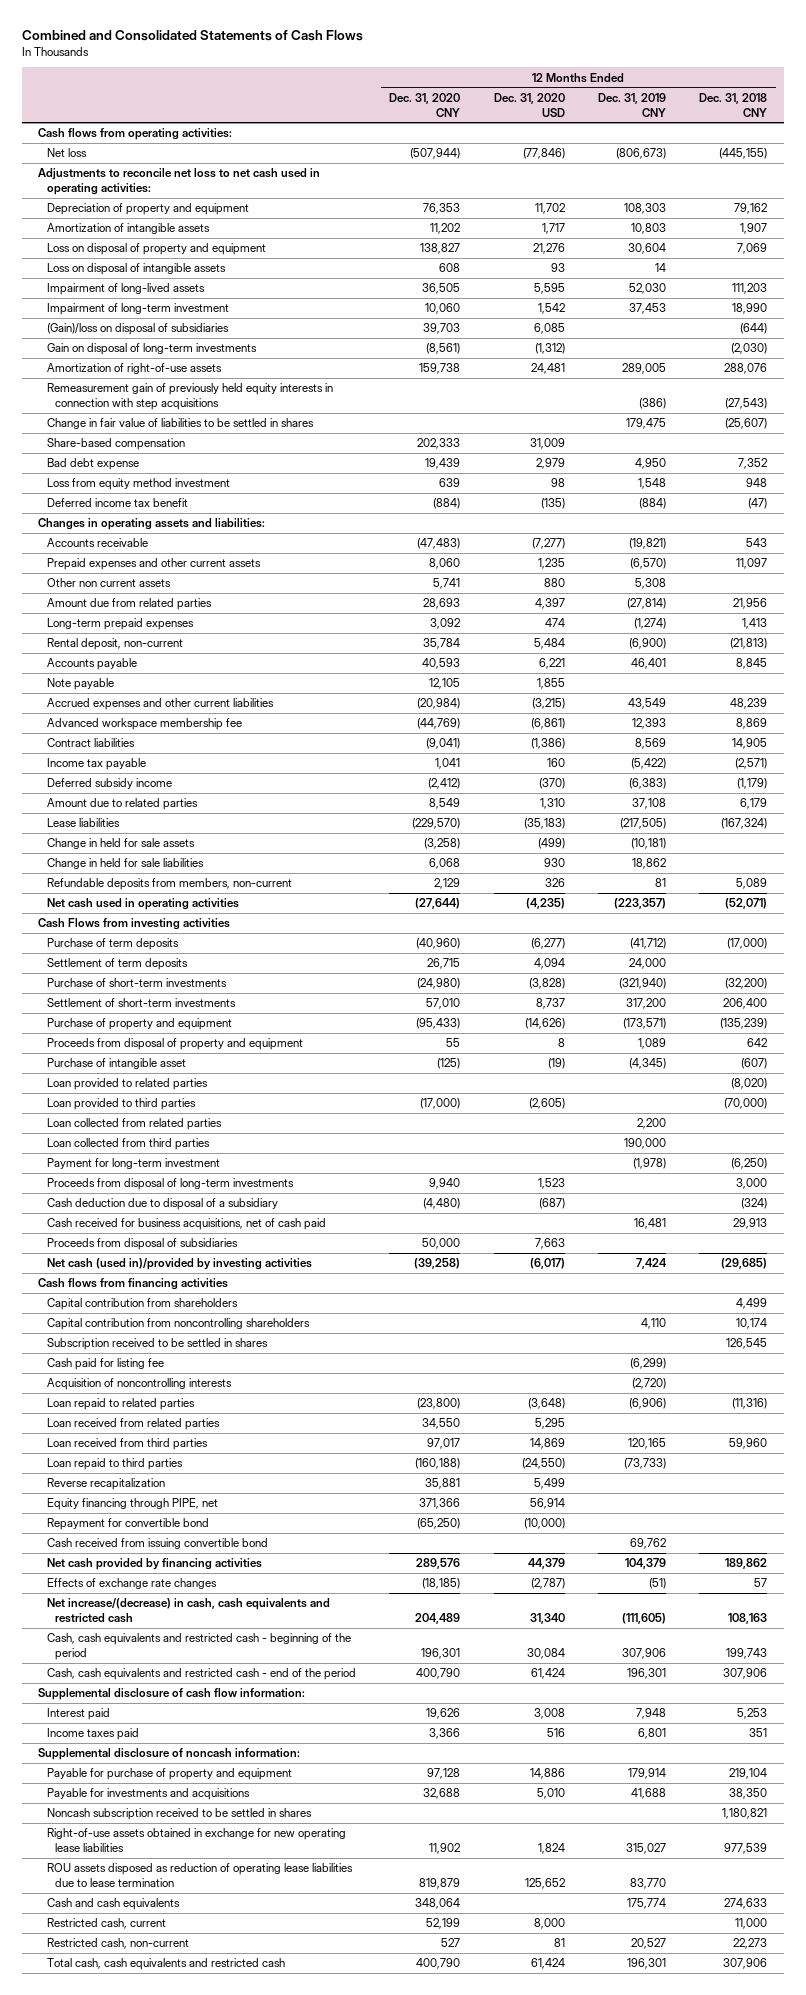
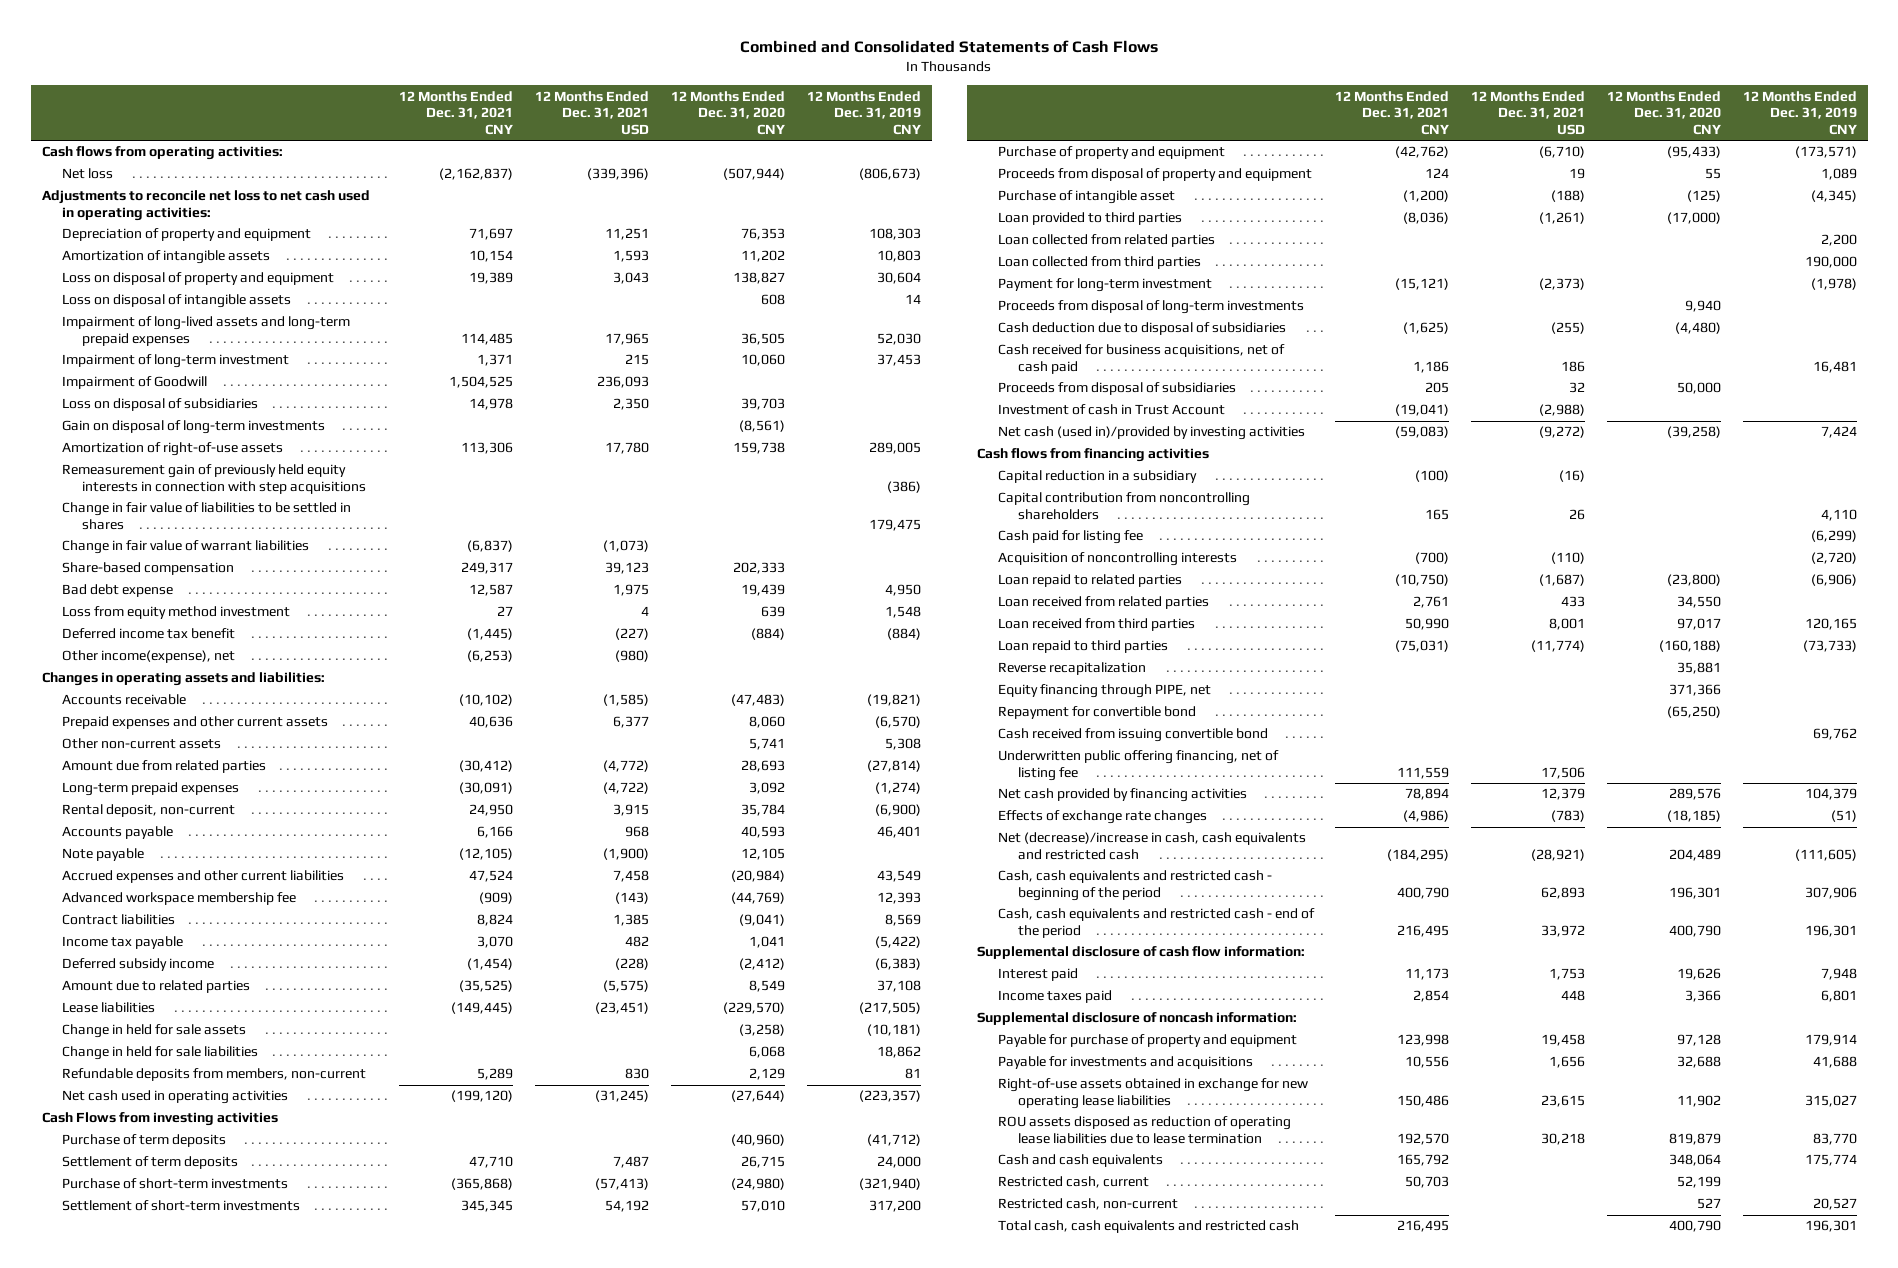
- | 12 Months Ended Dec. 31, 2020 CNY | 12 Months Ended Dec. 31, 2020 USD | 12 Months Ended Dec. 31, 2019 CNY | 12 Months Ended Dec. 31, 2018 CNY
+ | 12 Months Ended Dec. 31, 2021 CNY | 12 Months Ended Dec. 31, 2021 USD | 12 Months Ended Dec. 31, 2020 CNY | 12 Months Ended Dec. 31, 2019 CNY
- Impairment of long-lived assets | 36,505 | 5,595 | 52,030 | 111,203
+ Impairment of long-lived assets and long-term prepaid expenses | 114,485 | 17,965 | 36,505 | 52,030
- (Gain)/loss on disposal of subsidiaries | 39,703 | 6,085 | | (644)
+ Impairment of Goodwill | 1,504,525 | 236,093 | |
+ Loss on disposal of subsidiaries | 14,978 | 2,350 | 39,703 |
+ Change in fair value of warrant liabilities | (6,837) | (1,073) | |
+ Other income(expense), net | (6,253) | (980) | |
- Other non current assets | 5,741 | 880 | 5,308 |
+ Other non-current assets | | | 5,741 | 5,308
- Loan provided to related parties | | | | (8,020)
- Cash deduction due to disposal of a subsidiary | (4,480) | (687) | | (324)
+ Cash deduction due to disposal of subsidiaries | (1,625) | (255) | (4,480) |
+ Investment of cash in Trust Account | (19,041) | (2,988) | |
- Capital contribution from shareholders | | | | 4,499
+ Capital reduction in a subsidiary | (100) | (16) | |
- Subscription received to be settled in shares | | | | 126,545
+ Underwritten public offering financing, net of listing fee | 111,559 | 17,506 | |
- Net increase/(decrease) in cash, cash equivalents and restricted cash | 204,489 | 31,340 | (111,605) | 108,163
+ Net (decrease)/increase in cash, cash equivalents and restricted cash | (184,295) | (28,921) | 204,489 | (111,605)
- Noncash subscription received to be settled in shares | | | | 1,180,821

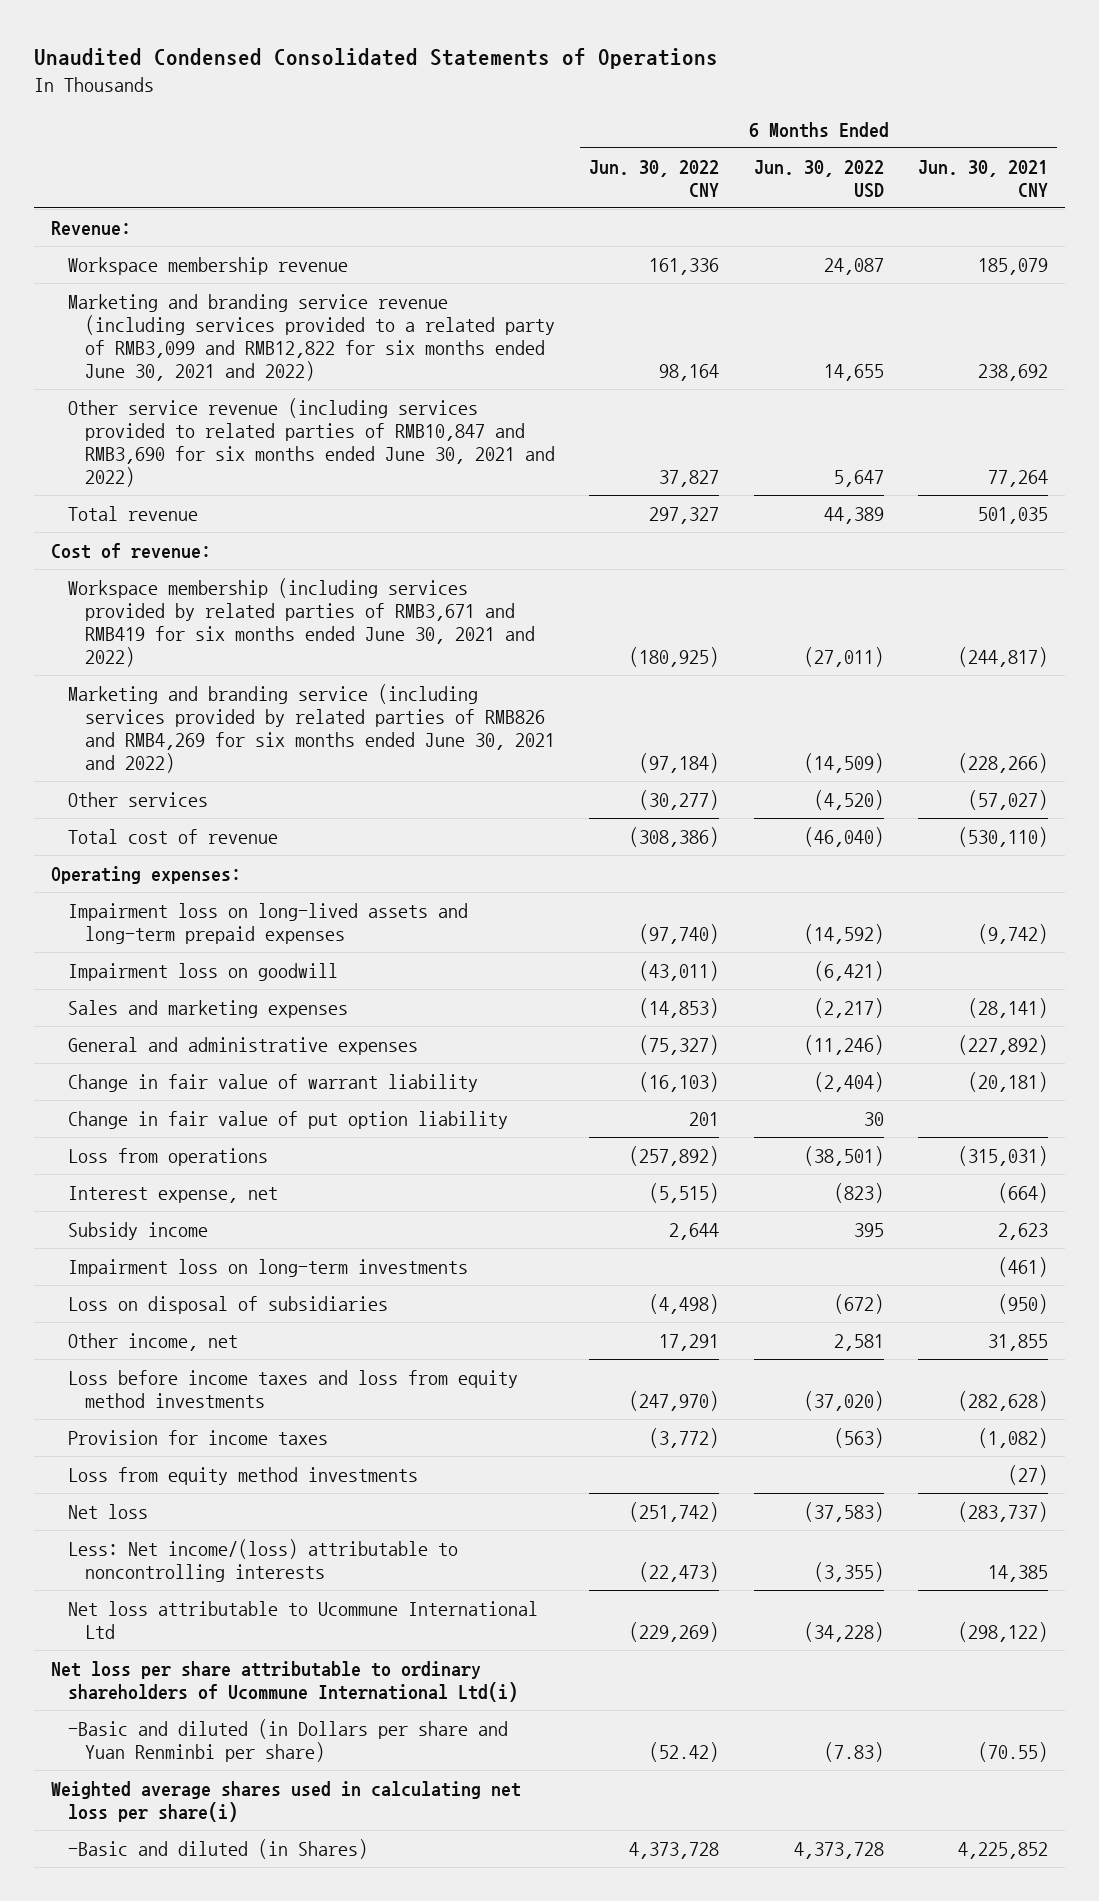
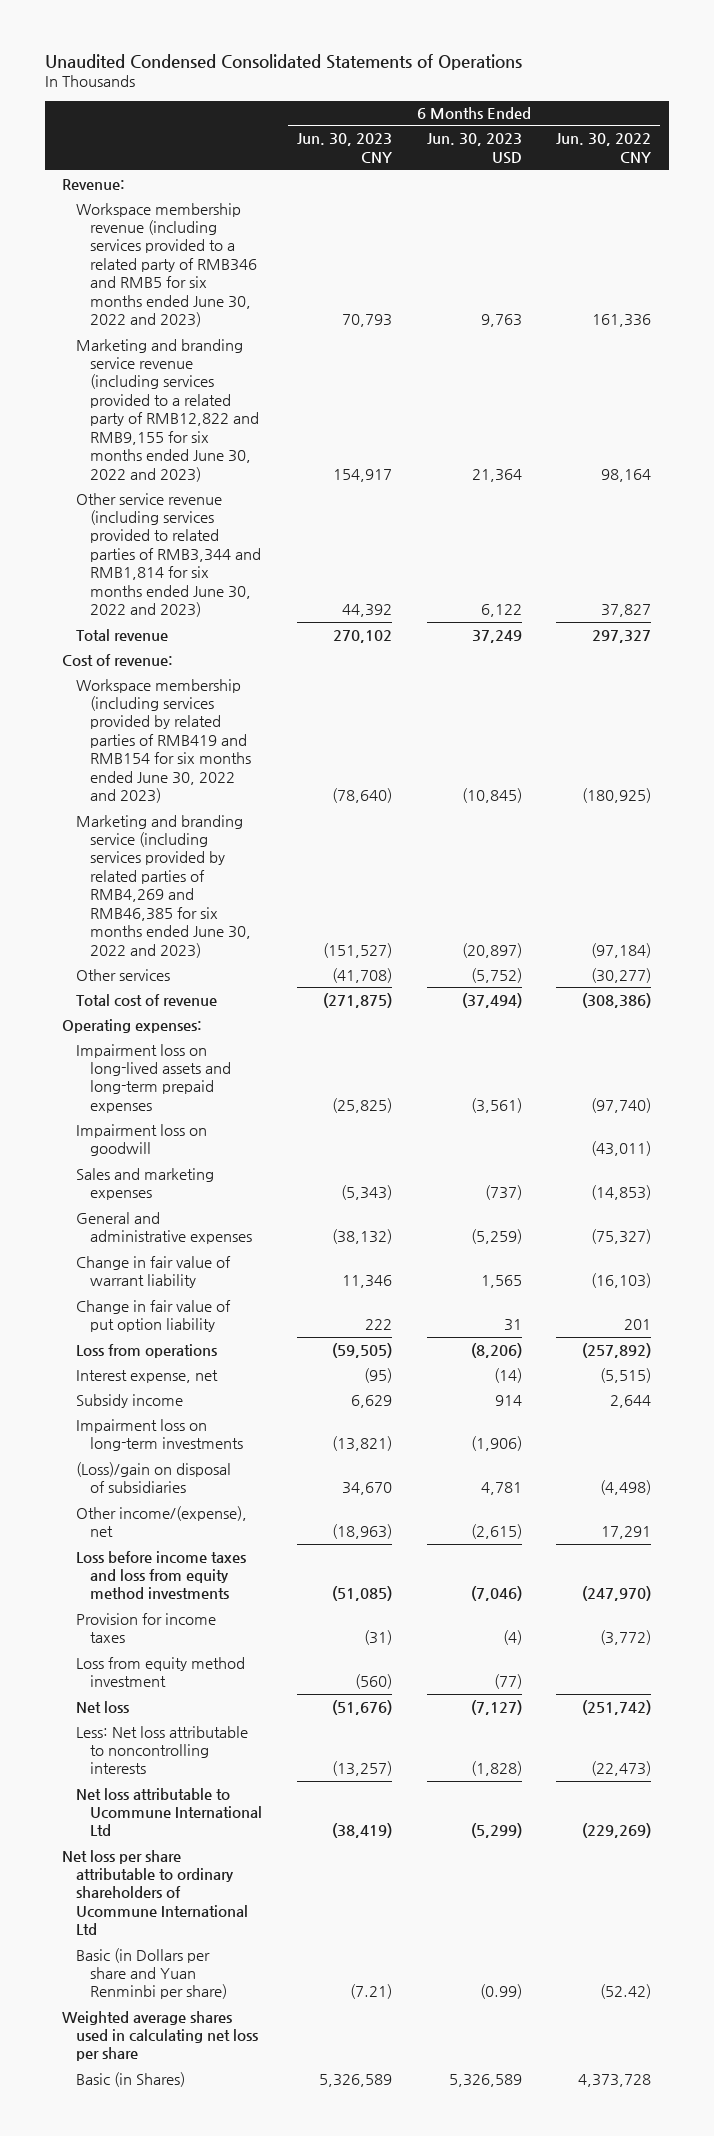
- | 6 Months Ended Jun. 30, 2022 CNY | 6 Months Ended Jun. 30, 2022 USD | 6 Months Ended Jun. 30, 2021 CNY
+ | 6 Months Ended Jun. 30, 2023 CNY | 6 Months Ended Jun. 30, 2023 USD | 6 Months Ended Jun. 30, 2022 CNY
- Workspace membership revenue | 161,336 | 24,087 | 185,079
- Marketing and branding service revenue (including services provided to a related party of RMB3,099 and RMB12,822 for six months ended June 30, 2021 and 2022) | 98,164 | 14,655 | 238,692
- Other service revenue (including services provided to related parties of RMB10,847 and RMB3,690 for six months ended June 30, 2021 and 2022) | 37,827 | 5,647 | 77,264
+ Workspace membership revenue (including services provided to a related party of RMB346 and RMB5 for six months ended June 30, 2022 and 2023) | 70,793 | 9,763 | 161,336
+ Marketing and branding service revenue (including services provided to a related party of RMB12,822 and RMB9,155 for six months ended June 30, 2022 and 2023) | 154,917 | 21,364 | 98,164
+ Other service revenue (including services provided to related parties of RMB3,344 and RMB1,814 for six months ended June 30, 2022 and 2023) | 44,392 | 6,122 | 37,827
- Workspace membership (including services provided by related parties of RMB3,671 and RMB419 for six months ended June 30, 2021 and 2022) | (180,925) | (27,011) | (244,817)
- Marketing and branding service (including services provided by related parties of RMB826 and RMB4,269 for six months ended June 30, 2021 and 2022) | (97,184) | (14,509) | (228,266)
+ Workspace membership (including services provided by related parties of RMB419 and RMB154 for six months ended June 30, 2022 and 2023) | (78,640) | (10,845) | (180,925)
+ Marketing and branding service (including services provided by related parties of RMB4,269 and RMB46,385 for six months ended June 30, 2022 and 2023) | (151,527) | (20,897) | (97,184)
- Loss on disposal of subsidiaries | (4,498) | (672) | (950)
- Other income, net | 17,291 | 2,581 | 31,855
+ (Loss)/gain on disposal of subsidiaries | 34,670 | 4,781 | (4,498)
+ Other income/(expense), net | (18,963) | (2,615) | 17,291
- Loss from equity method investments | | | (27)
+ Loss from equity method investment | (560) | (77) |
- Less: Net income/(loss) attributable to noncontrolling interests | (22,473) | (3,355) | 14,385
+ Less: Net loss attributable to noncontrolling interests | (13,257) | (1,828) | (22,473)
- Net loss per share attributable to ordinary shareholders of Ucommune International Ltd(i)
- -Basic and diluted (in Dollars per share and Yuan Renminbi per share) | (52.42) | (7.83) | (70.55)
- Weighted average shares used in calculating net loss per share(i)
- -Basic and diluted (in Shares) | 4,373,728 | 4,373,728 | 4,225,852
+ Net loss per share attributable to ordinary shareholders of Ucommune International Ltd
+ Basic (in Dollars per share and Yuan Renminbi per share) | (7.21) | (0.99) | (52.42)
+ Weighted average shares used in calculating net loss per share
+ Basic (in Shares) | 5,326,589 | 5,326,589 | 4,373,728

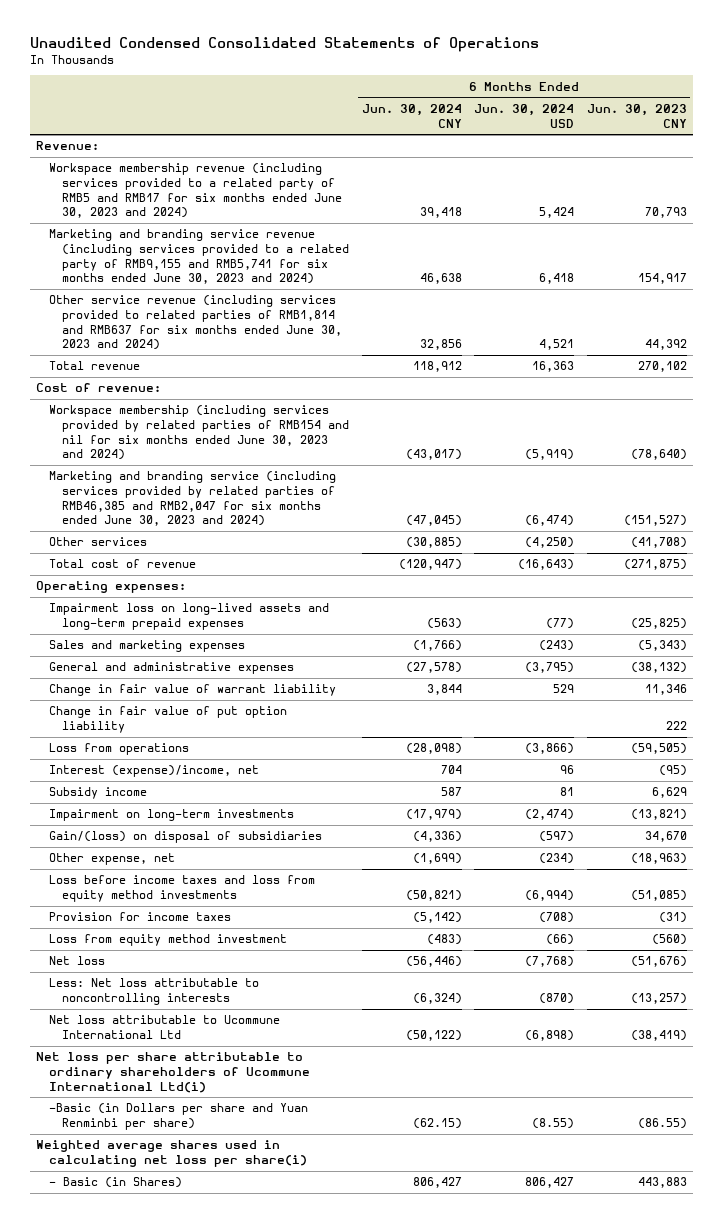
- | 6 Months Ended Jun. 30, 2023 CNY | 6 Months Ended Jun. 30, 2023 USD | 6 Months Ended Jun. 30, 2022 CNY
+ | 6 Months Ended Jun. 30, 2024 CNY | 6 Months Ended Jun. 30, 2024 USD | 6 Months Ended Jun. 30, 2023 CNY
- Workspace membership revenue (including services provided to a related party of RMB346 and RMB5 for six months ended June 30, 2022 and 2023) | 70,793 | 9,763 | 161,336
- Marketing and branding service revenue (including services provided to a related party of RMB12,822 and RMB9,155 for six months ended June 30, 2022 and 2023) | 154,917 | 21,364 | 98,164
- Other service revenue (including services provided to related parties of RMB3,344 and RMB1,814 for six months ended June 30, 2022 and 2023) | 44,392 | 6,122 | 37,827
+ Workspace membership revenue (including services provided to a related party of RMB5 and RMB17 for six months ended June 30, 2023 and 2024) | 39,418 | 5,424 | 70,793
+ Marketing and branding service revenue (including services provided to a related party of RMB9,155 and RMB5,741 for six months ended June 30, 2023 and 2024) | 46,638 | 6,418 | 154,917
+ Other service revenue (including services provided to related parties of RMB1,814 and RMB637 for six months ended June 30, 2023 and 2024) | 32,856 | 4,521 | 44,392
- Workspace membership (including services provided by related parties of RMB419 and RMB154 for six months ended June 30, 2022 and 2023) | (78,640) | (10,845) | (180,925)
- Marketing and branding service (including services provided by related parties of RMB4,269 and RMB46,385 for six months ended June 30, 2022 and 2023) | (151,527) | (20,897) | (97,184)
+ Workspace membership (including services provided by related parties of RMB154 and nil for six months ended June 30, 2023 and 2024) | (43,017) | (5,919) | (78,640)
+ Marketing and branding service (including services provided by related parties of RMB46,385 and RMB2,047 for six months ended June 30, 2023 and 2024) | (47,045) | (6,474) | (151,527)
- Impairment loss on goodwill | | | (43,011)
- Interest expense, net | (95) | (14) | (5,515)
+ Interest (expense)/income, net | 704 | 96 | (95)
- Impairment loss on long-term investments | (13,821) | (1,906) |
- (Loss)/gain on disposal of subsidiaries | 34,670 | 4,781 | (4,498)
- Other income/(expense), net | (18,963) | (2,615) | 17,291
+ Impairment on long-term investments | (17,979) | (2,474) | (13,821)
+ Gain/(loss) on disposal of subsidiaries | (4,336) | (597) | 34,670
+ Other expense, net | (1,699) | (234) | (18,963)
- Net loss per share attributable to ordinary shareholders of Ucommune International Ltd
- Basic (in Dollars per share and Yuan Renminbi per share) | (7.21) | (0.99) | (52.42)
- Weighted average shares used in calculating net loss per share
- Basic (in Shares) | 5,326,589 | 5,326,589 | 4,373,728
+ Net loss per share attributable to ordinary shareholders of Ucommune International Ltd(i)
+ -Basic (in Dollars per share and Yuan Renminbi per share) | (62.15) | (8.55) | (86.55)
+ Weighted average shares used in calculating net loss per share(i)
+ - Basic (in Shares) | 806,427 | 806,427 | 443,883

